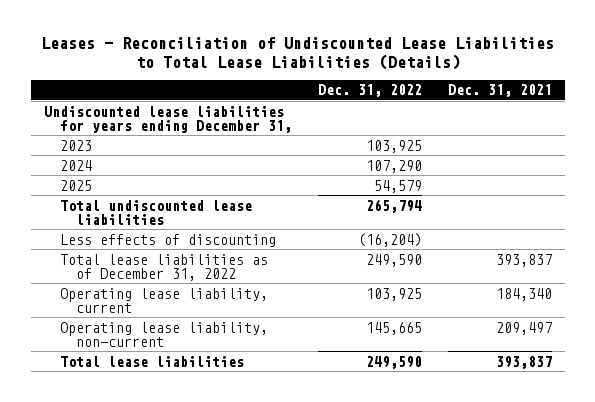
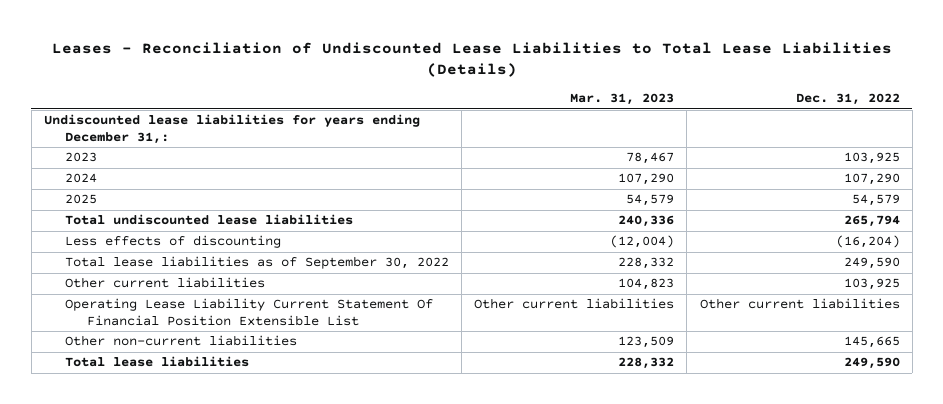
- | Dec. 31, 2022 | Dec. 31, 2021
+ | Mar. 31, 2023 | Dec. 31, 2022
- Undiscounted lease liabilities for years ending December 31,
+ Undiscounted lease liabilities for years ending December 31,:
- Total lease liabilities as of December 31, 2022 | 249,590 | 393,837
- Operating lease liability, current | 103,925 | 184,340
- Operating lease liability, non-current | 145,665 | 209,497
+ Total lease liabilities as of September 30, 2022 | 228,332 | 249,590
+ Other current liabilities | 104,823 | 103,925
+ Operating Lease Liability Current Statement Of Financial Position Extensible List | Other current liabilities | Other current liabilities
+ Other non-current liabilities | 123,509 | 145,665

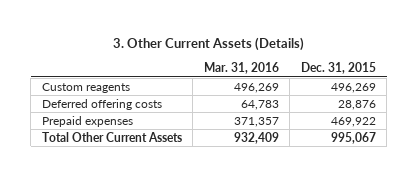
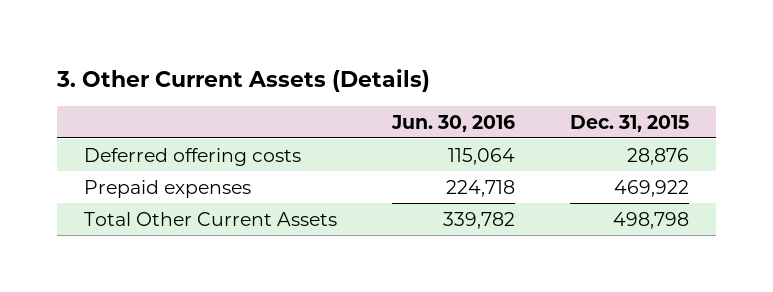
- | Mar. 31, 2016 | Dec. 31, 2015
+ | Jun. 30, 2016 | Dec. 31, 2015
- Custom reagents | 496,269 | 496,269
- Total Other Current Assets | 932,409 | 995,067
+ Total Other Current Assets | 339,782 | 498,798

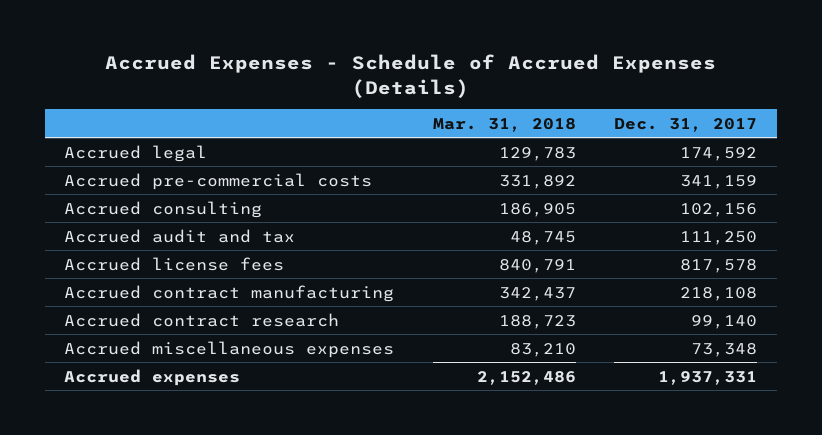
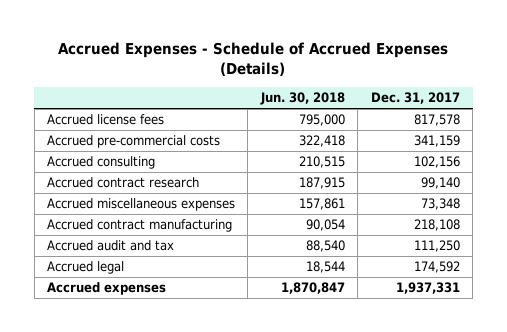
- | Mar. 31, 2018 | Dec. 31, 2017
+ | Jun. 30, 2018 | Dec. 31, 2017
moved up: Accrued license fees | 795,000 | 817,578
moved down: Accrued contract manufacturing | 90,054 | 218,108
moved down: Accrued audit and tax | 88,540 | 111,250
moved down: Accrued legal | 18,544 | 174,592

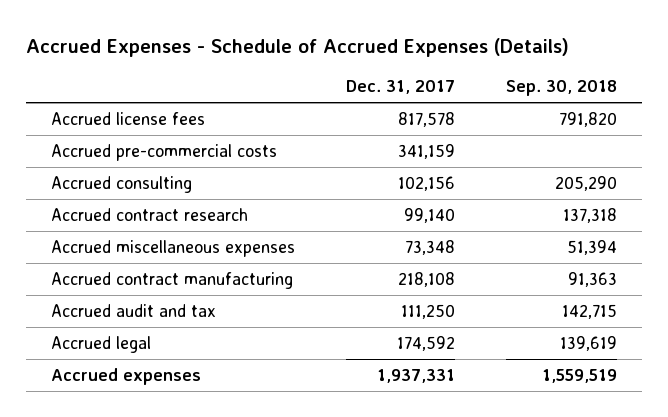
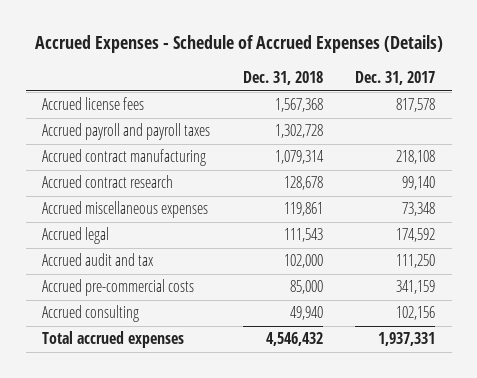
- | Dec. 31, 2017 | Sep. 30, 2018
+ | Dec. 31, 2018 | Dec. 31, 2017
+ Accrued payroll and payroll taxes | 1,302,728 |
moved up: Accrued contract manufacturing | 1,079,314 | 218,108
- Accrued expenses | 1,937,331 | 1,559,519
moved down: Accrued audit and tax | 102,000 | 111,250
moved down: Accrued pre-commercial costs | 85,000 | 341,159
moved down: Accrued consulting | 49,940 | 102,156
+ Total accrued expenses | 4,546,432 | 1,937,331

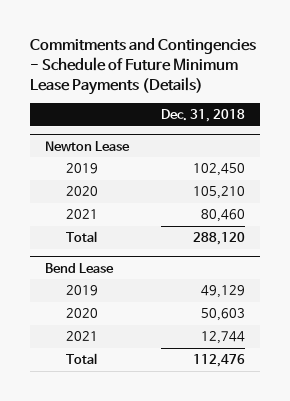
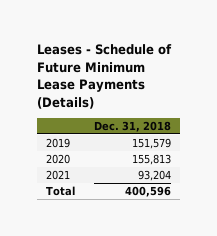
- Commitments and Contingencies - Schedule of Future Minimum Lease Payments (Details)
+ Leases - Schedule of Future Minimum Lease Payments (Details)
- Newton Lease
- 2019 | 102,450
- 2020 | 105,210
- 2021 | 80,460
- Total | 288,120
- Bend Lease
- 2019 | 49,129
- 2020 | 50,603
- 2021 | 12,744
- Total | 112,476
+ 2019 | 151,579
+ 2020 | 155,813
+ 2021 | 93,204
+ Total | 400,596

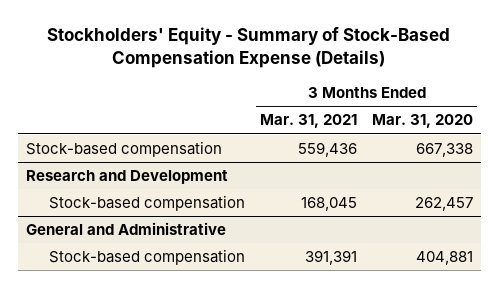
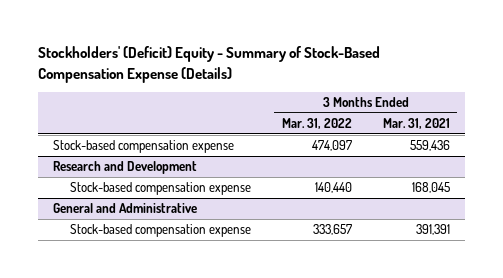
- Stockholders' Equity - Summary of Stock-Based Compensation Expense (Details)
+ Stockholders' (Deficit) Equity - Summary of Stock-Based Compensation Expense (Details)
- | 3 Months Ended Mar. 31, 2021 | 3 Months Ended Mar. 31, 2020
+ | 3 Months Ended Mar. 31, 2022 | 3 Months Ended Mar. 31, 2021
- Stock-based compensation | 559,436 | 667,338
+ Stock-based compensation expense | 474,097 | 559,436
@ Research and Development
- Stock-based compensation | 168,045 | 262,457
+ Stock-based compensation expense | 140,440 | 168,045
@ General and Administrative
- Stock-based compensation | 391,391 | 404,881
+ Stock-based compensation expense | 333,657 | 391,391

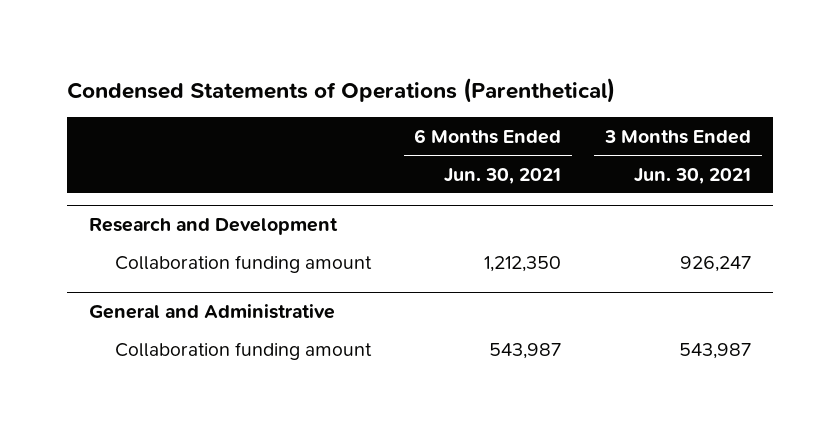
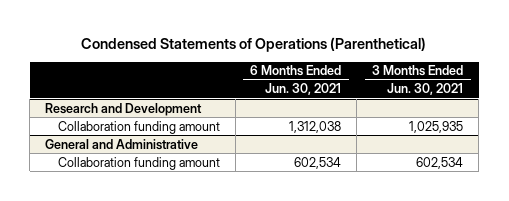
@ Research and Development
- Collaboration funding amount | 1,212,350 | 926,247
+ Collaboration funding amount | 1,312,038 | 1,025,935
@ General and Administrative
- Collaboration funding amount | 543,987 | 543,987
+ Collaboration funding amount | 602,534 | 602,534

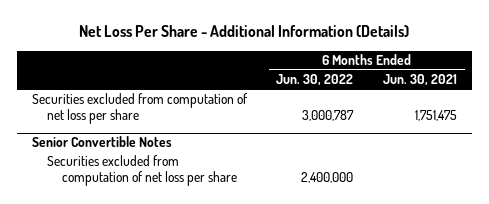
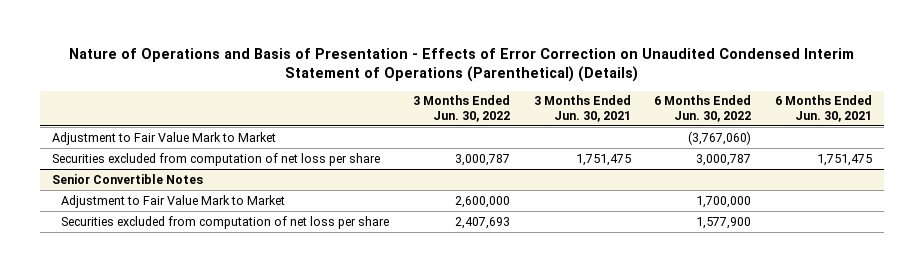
- Net Loss Per Share - Additional Information (Details)
+ Nature of Operations and Basis of Presentation - Effects of Error Correction on Unaudited Condensed Interim Statement of Operations (Parenthetical) (Details)
- | 6 Months Ended Jun. 30, 2022 | 6 Months Ended Jun. 30, 2021
+ | 3 Months Ended Jun. 30, 2022 | 3 Months Ended Jun. 30, 2021 | 6 Months Ended Jun. 30, 2022 | 6 Months Ended Jun. 30, 2021
+ Adjustment to Fair Value Mark to Market | | | (3,767,060) |
@ Senior Convertible Notes
- Securities excluded from computation of net loss per share | 2,400,000 |
+ Adjustment to Fair Value Mark to Market | 2,600,000 | | 1,700,000 |
+ Securities excluded from computation of net loss per share | 2,407,693 | | 1,577,900 |

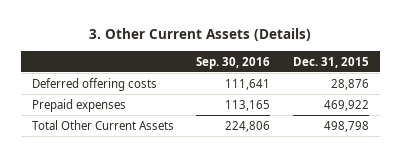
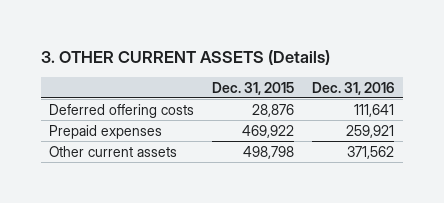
- 3. Other Current Assets (Details)
+ 3. OTHER CURRENT ASSETS (Details)
- | Sep. 30, 2016 | Dec. 31, 2015
+ | Dec. 31, 2015 | Dec. 31, 2016
- Total Other Current Assets | 224,806 | 498,798
+ Other current assets | 498,798 | 371,562

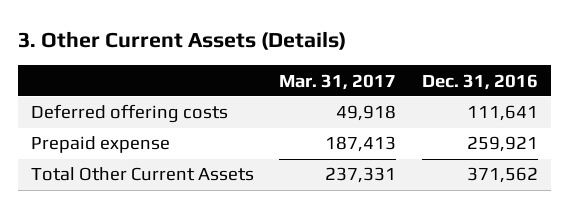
- 3. OTHER CURRENT ASSETS (Details)
+ 3. Other Current Assets (Details)
- | Dec. 31, 2015 | Dec. 31, 2016
+ | Mar. 31, 2017 | Dec. 31, 2016
- Prepaid expenses | 469,922 | 259,921
- Other current assets | 498,798 | 371,562
+ Prepaid expense | 187,413 | 259,921
+ Total Other Current Assets | 237,331 | 371,562

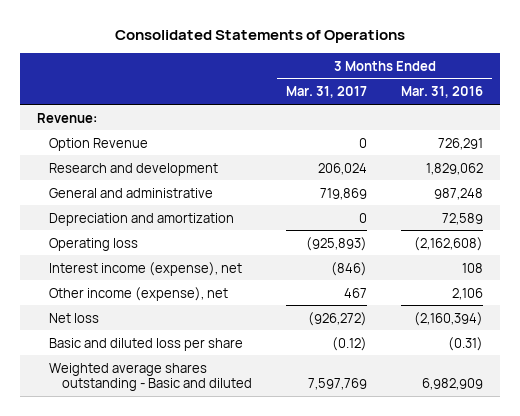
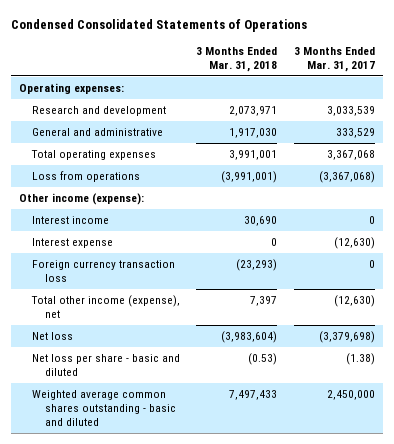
- Consolidated Statements of Operations
+ Condensed Consolidated Statements of Operations
- | 3 Months Ended Mar. 31, 2017 | 3 Months Ended Mar. 31, 2016
+ | 3 Months Ended Mar. 31, 2018 | 3 Months Ended Mar. 31, 2017
- Revenue:
- Option Revenue | 0 | 726,291
- Research and development | 206,024 | 1,829,062
- General and administrative | 719,869 | 987,248
- Depreciation and amortization | 0 | 72,589
- Operating loss | (925,893) | (2,162,608)
- Interest income (expense), net | (846) | 108
- Other income (expense), net | 467 | 2,106
- Net loss | (926,272) | (2,160,394)
- Basic and diluted loss per share | (0.12) | (0.31)
- Weighted average shares outstanding - Basic and diluted | 7,597,769 | 6,982,909
+ Operating expenses:
+ Research and development | 2,073,971 | 3,033,539
+ General and administrative | 1,917,030 | 333,529
+ Total operating expenses | 3,991,001 | 3,367,068
+ Loss from operations | (3,991,001) | (3,367,068)
+ Other income (expense):
+ Interest income | 30,690 | 0
+ Interest expense | 0 | (12,630)
+ Foreign currency transaction loss | (23,293) | 0
+ Total other income (expense), net | 7,397 | (12,630)
+ Net loss | (3,983,604) | (3,379,698)
+ Net loss per share - basic and diluted | (0.53) | (1.38)
+ Weighted average common shares outstanding - basic and diluted | 7,497,433 | 2,450,000

